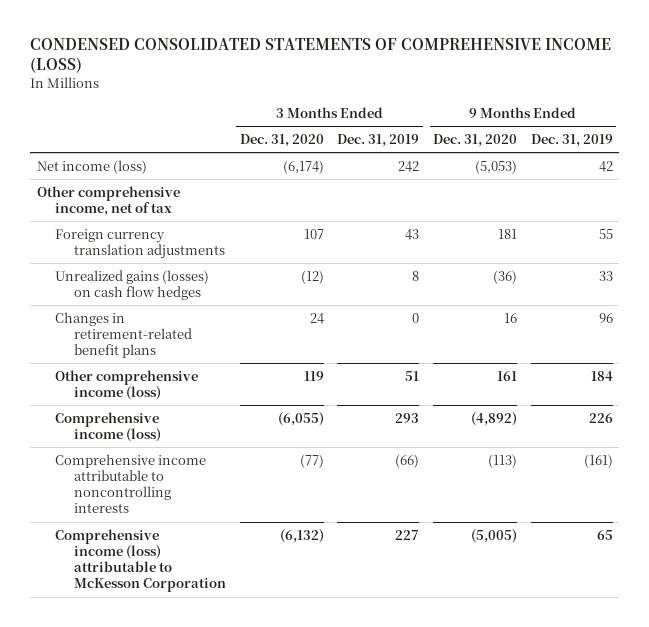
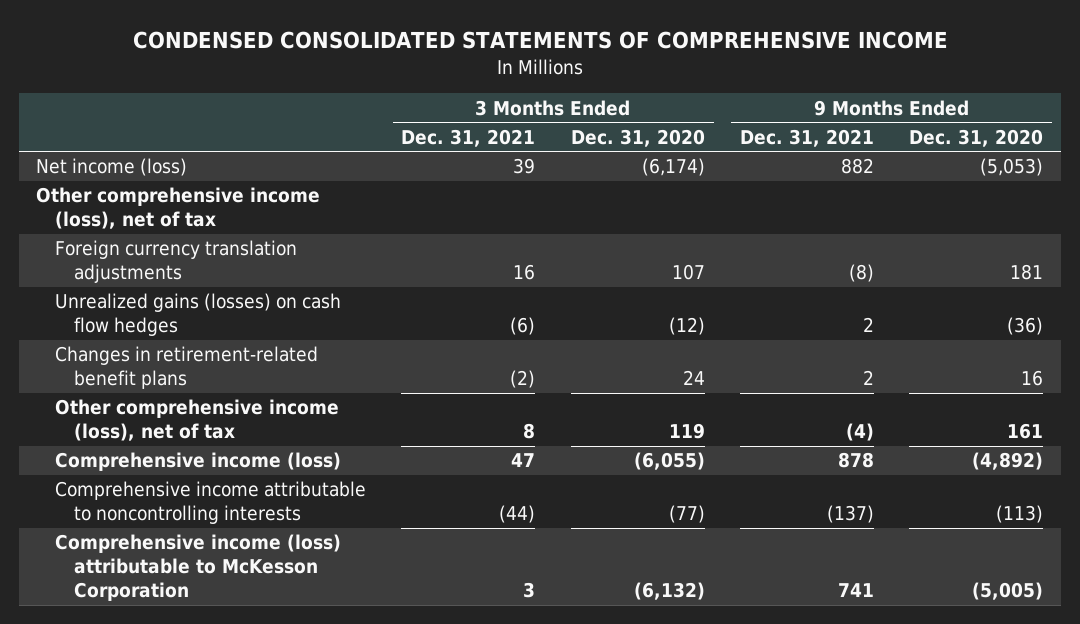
- CONDENSED CONSOLIDATED STATEMENTS OF COMPREHENSIVE INCOME (LOSS)
+ CONDENSED CONSOLIDATED STATEMENTS OF COMPREHENSIVE INCOME
- | 3 Months Ended Dec. 31, 2020 | 3 Months Ended Dec. 31, 2019 | 9 Months Ended Dec. 31, 2020 | 9 Months Ended Dec. 31, 2019
+ | 3 Months Ended Dec. 31, 2021 | 3 Months Ended Dec. 31, 2020 | 9 Months Ended Dec. 31, 2021 | 9 Months Ended Dec. 31, 2020
- Other comprehensive income, net of tax
+ Other comprehensive income (loss), net of tax
- Other comprehensive income (loss) | 119 | 51 | 161 | 184
+ Other comprehensive income (loss), net of tax | 8 | 119 | (4) | 161

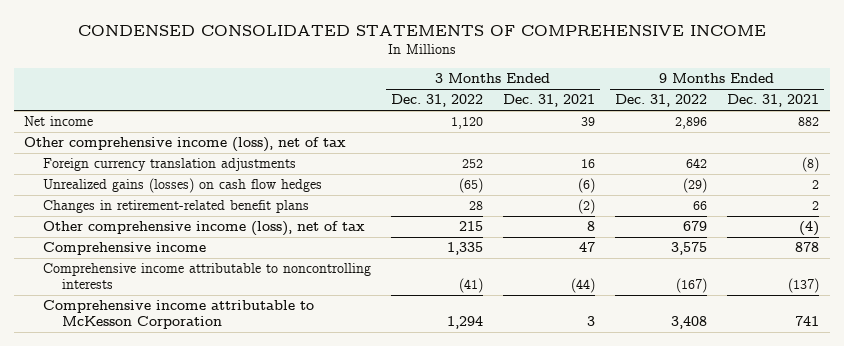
- | 3 Months Ended Dec. 31, 2021 | 3 Months Ended Dec. 31, 2020 | 9 Months Ended Dec. 31, 2021 | 9 Months Ended Dec. 31, 2020
+ | 3 Months Ended Dec. 31, 2022 | 3 Months Ended Dec. 31, 2021 | 9 Months Ended Dec. 31, 2022 | 9 Months Ended Dec. 31, 2021
- Net income (loss) | 39 | (6,174) | 882 | (5,053)
+ Net income | 1,120 | 39 | 2,896 | 882
- Comprehensive income (loss) | 47 | (6,055) | 878 | (4,892)
+ Comprehensive income | 1,335 | 47 | 3,575 | 878
- Comprehensive income (loss) attributable to McKesson Corporation | 3 | (6,132) | 741 | (5,005)
+ Comprehensive income attributable to McKesson Corporation | 1,294 | 3 | 3,408 | 741

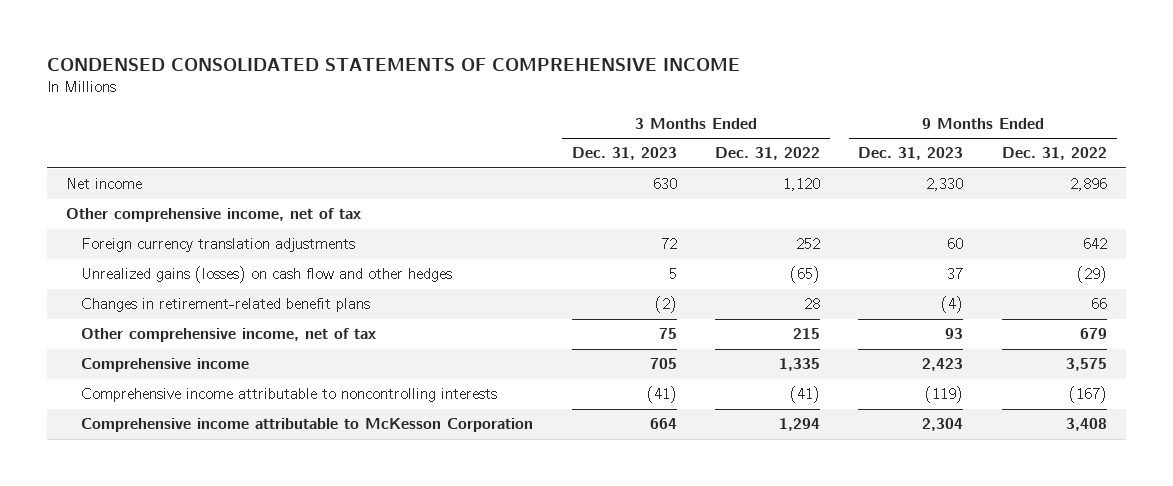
- | 3 Months Ended Dec. 31, 2022 | 3 Months Ended Dec. 31, 2021 | 9 Months Ended Dec. 31, 2022 | 9 Months Ended Dec. 31, 2021
+ | 3 Months Ended Dec. 31, 2023 | 3 Months Ended Dec. 31, 2022 | 9 Months Ended Dec. 31, 2023 | 9 Months Ended Dec. 31, 2022
- Other comprehensive income (loss), net of tax
+ Other comprehensive income, net of tax
- Unrealized gains (losses) on cash flow hedges | (65) | (6) | (29) | 2
+ Unrealized gains (losses) on cash flow and other hedges | 5 | (65) | 37 | (29)
- Other comprehensive income (loss), net of tax | 215 | 8 | 679 | (4)
+ Other comprehensive income, net of tax | 75 | 215 | 93 | 679

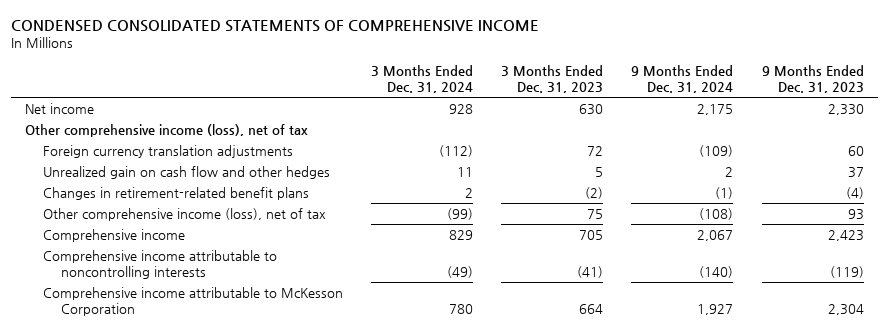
- | 3 Months Ended Dec. 31, 2023 | 3 Months Ended Dec. 31, 2022 | 9 Months Ended Dec. 31, 2023 | 9 Months Ended Dec. 31, 2022
+ | 3 Months Ended Dec. 31, 2024 | 3 Months Ended Dec. 31, 2023 | 9 Months Ended Dec. 31, 2024 | 9 Months Ended Dec. 31, 2023
- Other comprehensive income, net of tax
+ Other comprehensive income (loss), net of tax
- Unrealized gains (losses) on cash flow and other hedges | 5 | (65) | 37 | (29)
+ Unrealized gain on cash flow and other hedges | 11 | 5 | 2 | 37
- Other comprehensive income, net of tax | 75 | 215 | 93 | 679
+ Other comprehensive income (loss), net of tax | (99) | 75 | (108) | 93

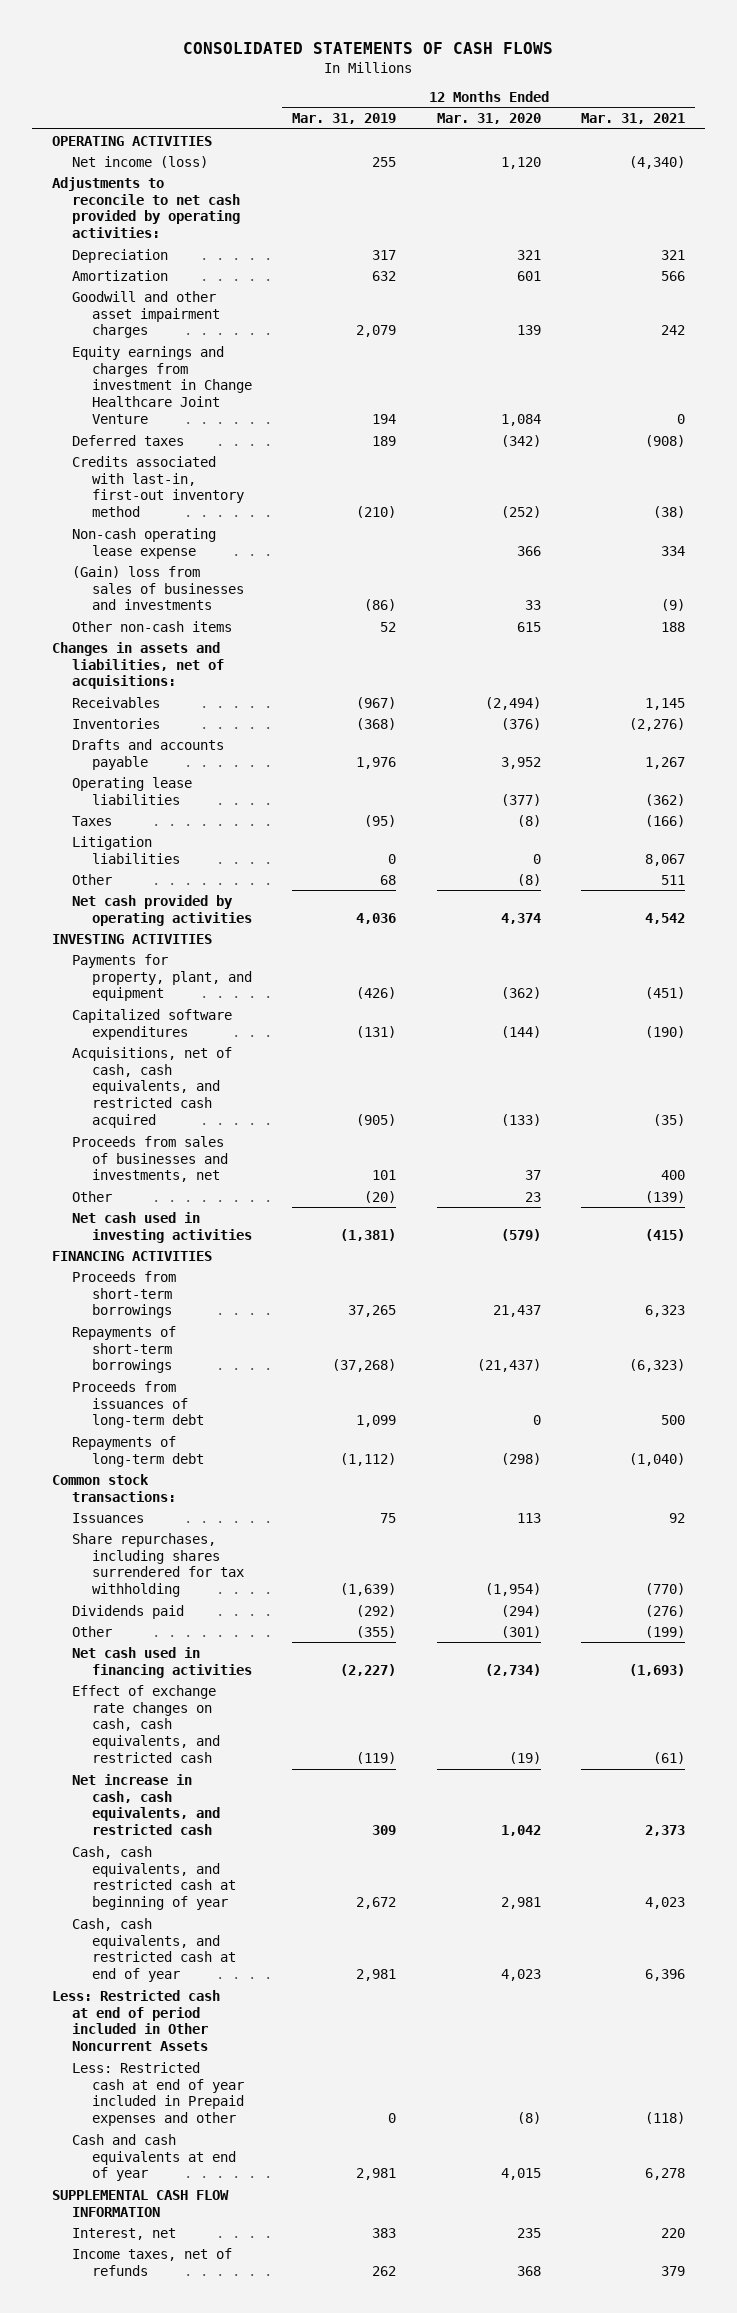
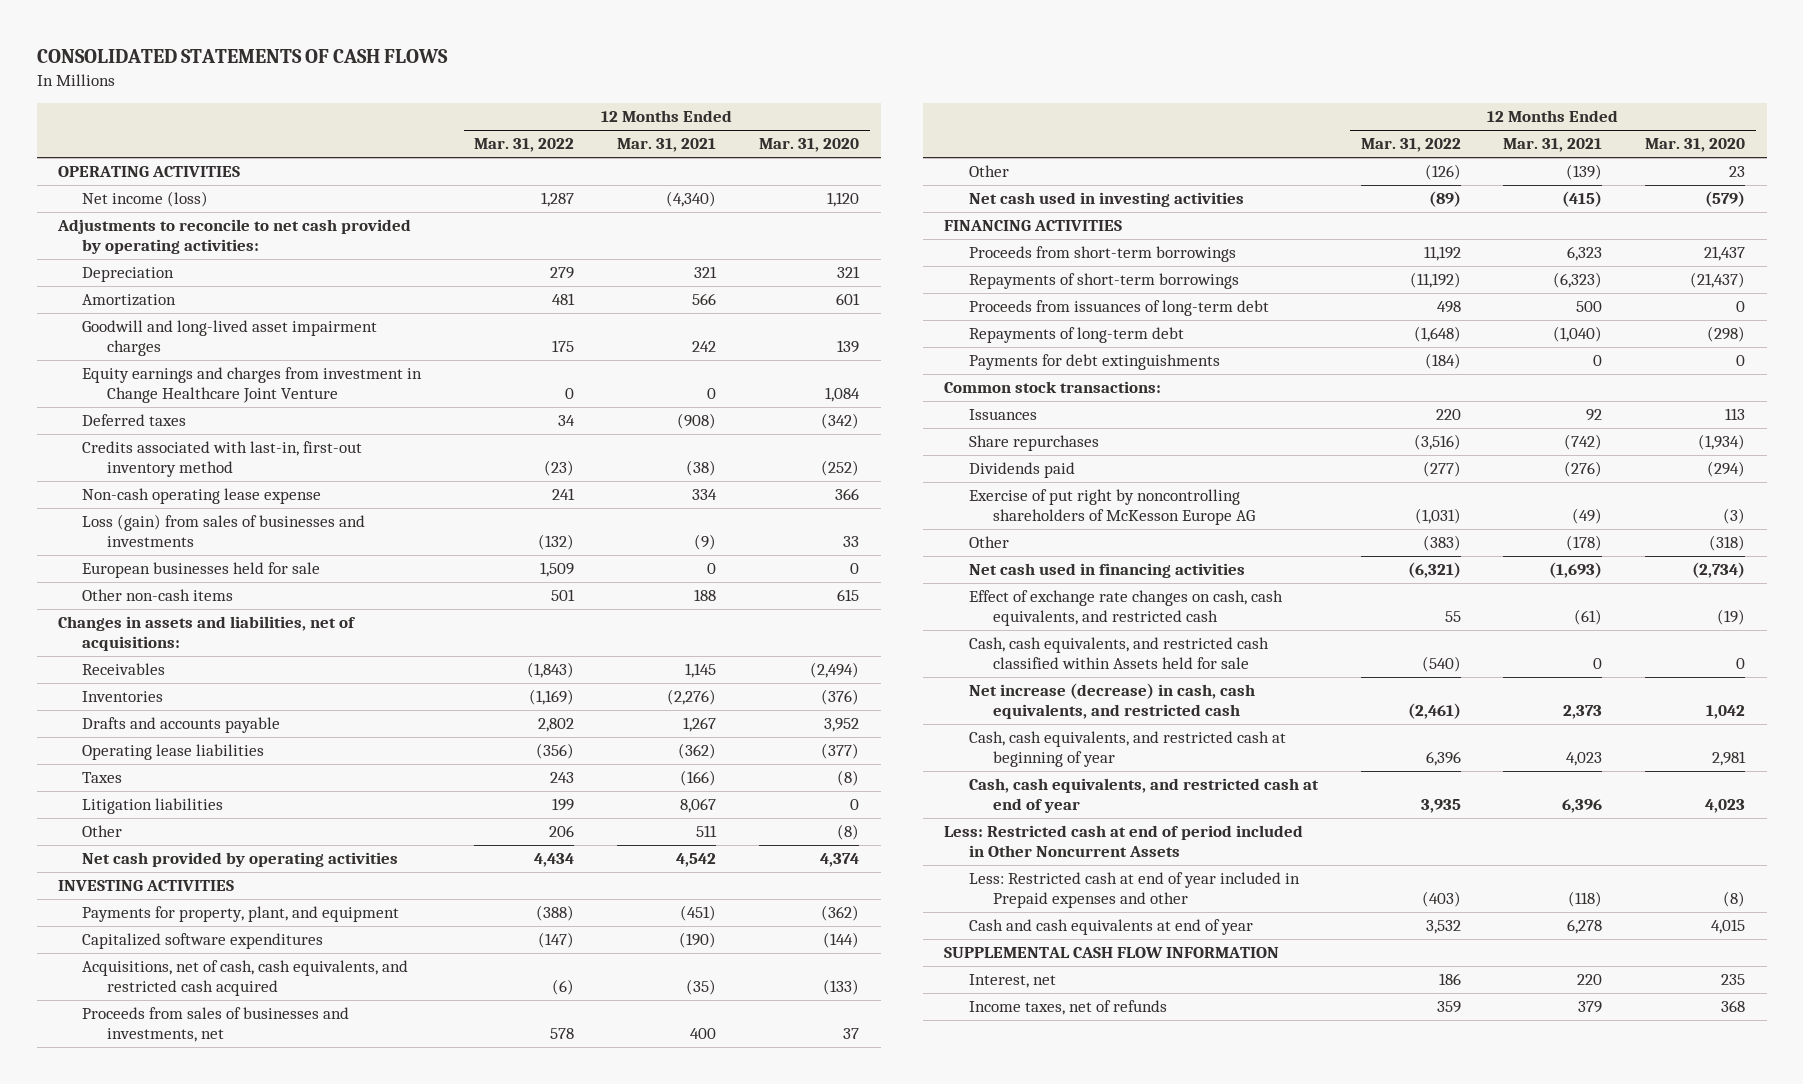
- | 12 Months Ended Mar. 31, 2019 | 12 Months Ended Mar. 31, 2020 | 12 Months Ended Mar. 31, 2021
+ | 12 Months Ended Mar. 31, 2022 | 12 Months Ended Mar. 31, 2021 | 12 Months Ended Mar. 31, 2020
- Goodwill and other asset impairment charges | 2,079 | 139 | 242
+ Goodwill and long-lived asset impairment charges | 175 | 242 | 139
- (Gain) loss from sales of businesses and investments | (86) | 33 | (9)
+ Loss (gain) from sales of businesses and investments | (132) | (9) | 33
+ European businesses held for sale | 1,509 | 0 | 0
+ Payments for debt extinguishments | (184) | 0 | 0
- Share repurchases, including shares surrendered for tax withholding | (1,639) | (1,954) | (770)
+ Share repurchases | (3,516) | (742) | (1,934)
- Other | (355) | (301) | (199)
+ Exercise of put right by noncontrolling shareholders of McKesson Europe AG | (1,031) | (49) | (3)
+ Other | (383) | (178) | (318)
- Net increase in cash, cash equivalents, and restricted cash | 309 | 1,042 | 2,373
+ Cash, cash equivalents, and restricted cash classified within Assets held for sale | (540) | 0 | 0
+ Net increase (decrease) in cash, cash equivalents, and restricted cash | (2,461) | 2,373 | 1,042

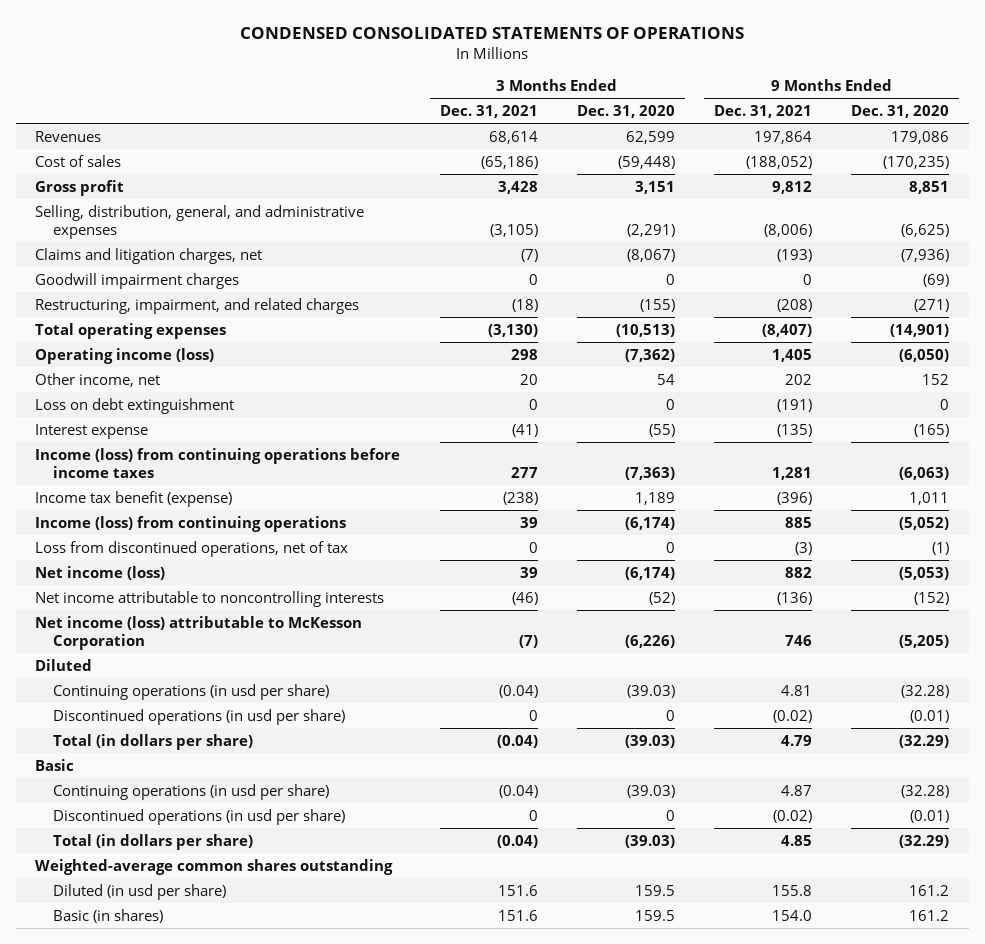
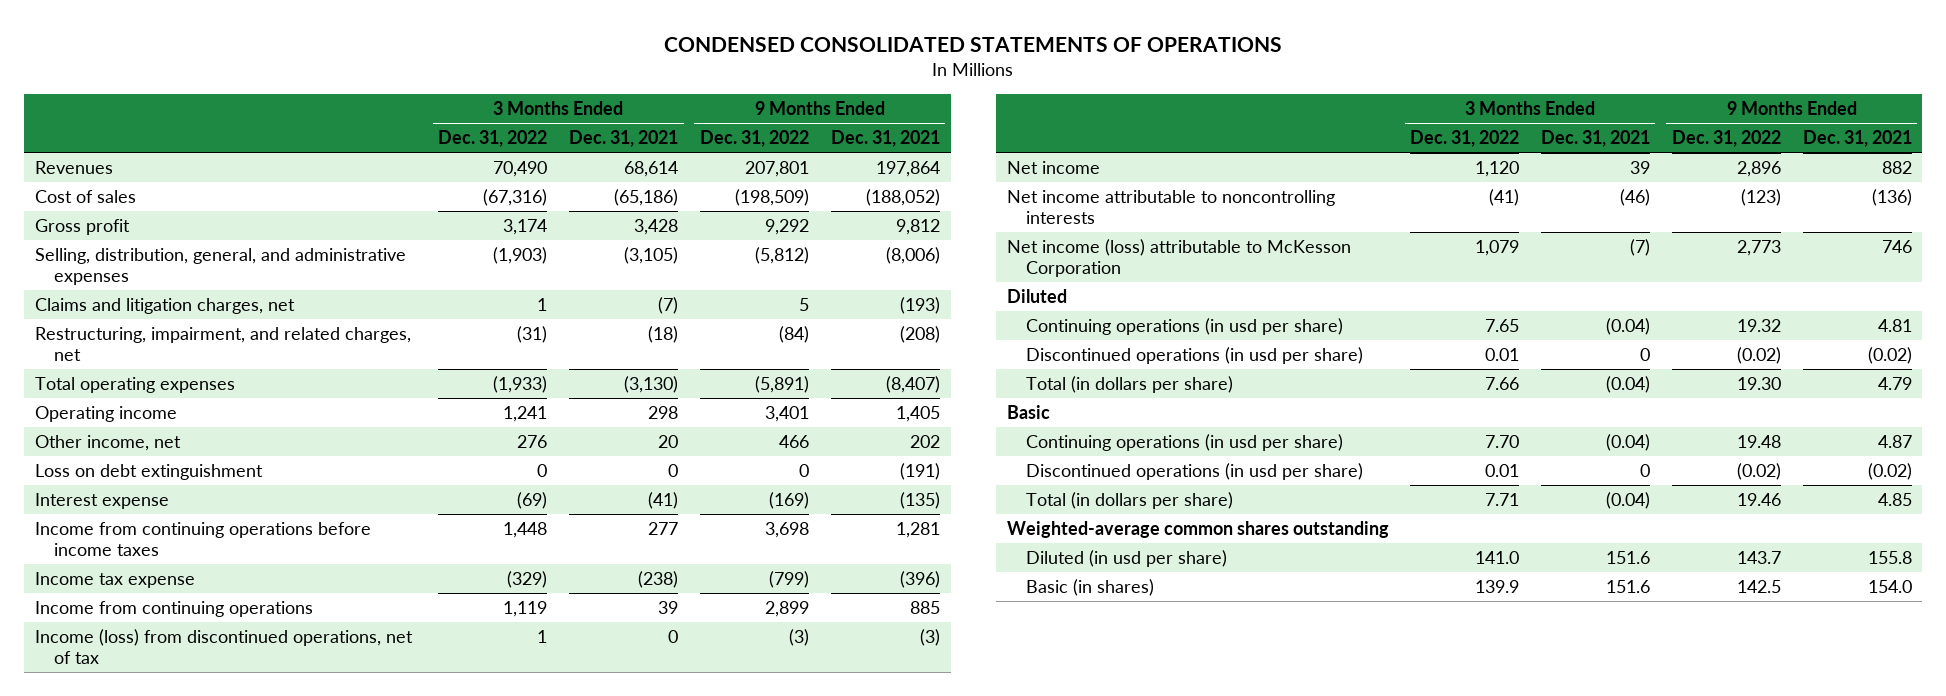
- | 3 Months Ended Dec. 31, 2021 | 3 Months Ended Dec. 31, 2020 | 9 Months Ended Dec. 31, 2021 | 9 Months Ended Dec. 31, 2020
+ | 3 Months Ended Dec. 31, 2022 | 3 Months Ended Dec. 31, 2021 | 9 Months Ended Dec. 31, 2022 | 9 Months Ended Dec. 31, 2021
- Goodwill impairment charges | 0 | 0 | 0 | (69)
- Restructuring, impairment, and related charges | (18) | (155) | (208) | (271)
+ Restructuring, impairment, and related charges, net | (31) | (18) | (84) | (208)
- Operating income (loss) | 298 | (7,362) | 1,405 | (6,050)
+ Operating income | 1,241 | 298 | 3,401 | 1,405
- Income (loss) from continuing operations before income taxes | 277 | (7,363) | 1,281 | (6,063)
- Income tax benefit (expense) | (238) | 1,189 | (396) | 1,011
- Income (loss) from continuing operations | 39 | (6,174) | 885 | (5,052)
- Loss from discontinued operations, net of tax | 0 | 0 | (3) | (1)
- Net income (loss) | 39 | (6,174) | 882 | (5,053)
+ Income from continuing operations before income taxes | 1,448 | 277 | 3,698 | 1,281
+ Income tax expense | (329) | (238) | (799) | (396)
+ Income from continuing operations | 1,119 | 39 | 2,899 | 885
+ Income (loss) from discontinued operations, net of tax | 1 | 0 | (3) | (3)
+ Net income | 1,120 | 39 | 2,896 | 882

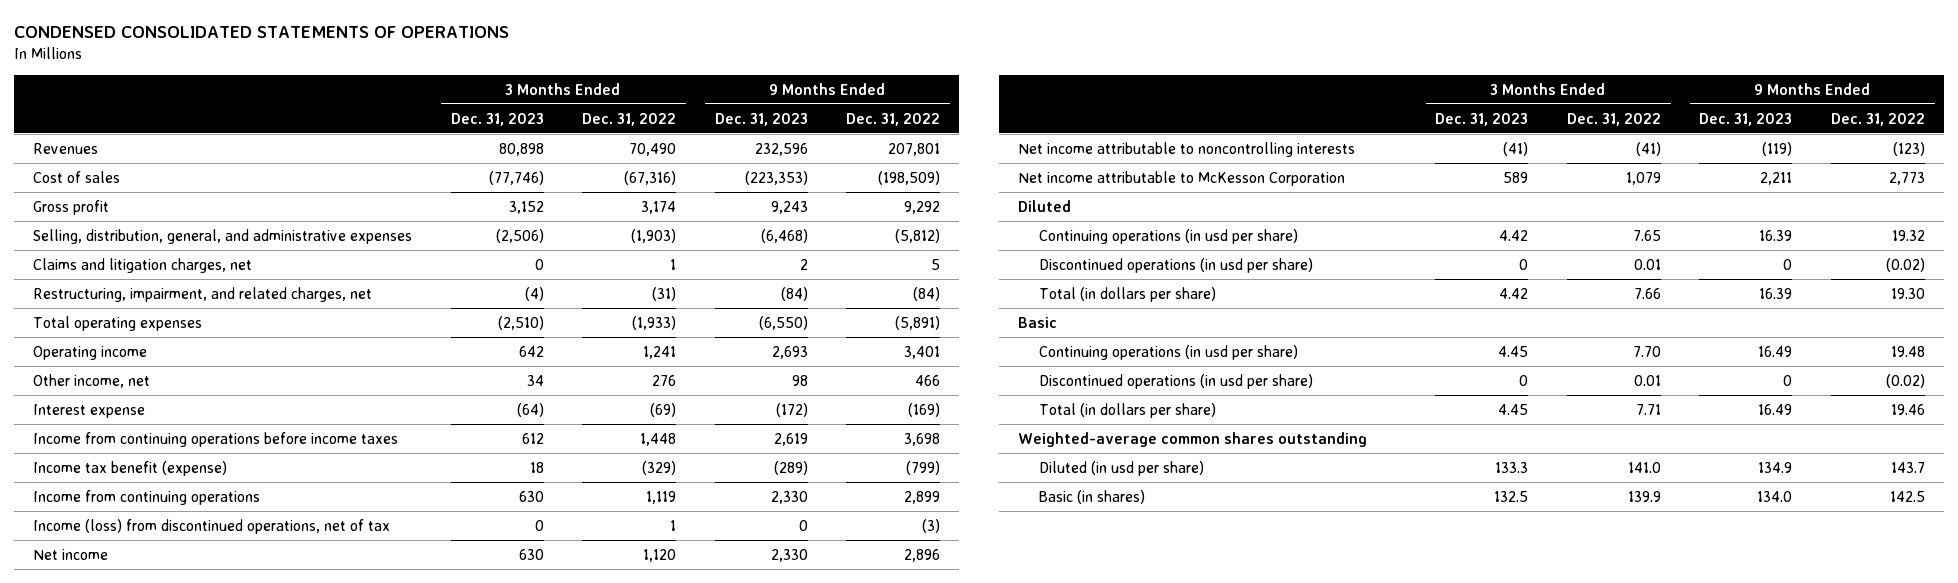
- | 3 Months Ended Dec. 31, 2022 | 3 Months Ended Dec. 31, 2021 | 9 Months Ended Dec. 31, 2022 | 9 Months Ended Dec. 31, 2021
+ | 3 Months Ended Dec. 31, 2023 | 3 Months Ended Dec. 31, 2022 | 9 Months Ended Dec. 31, 2023 | 9 Months Ended Dec. 31, 2022
- Loss on debt extinguishment | 0 | 0 | 0 | (191)
- Income tax expense | (329) | (238) | (799) | (396)
+ Income tax benefit (expense) | 18 | (329) | (289) | (799)
- Net income (loss) attributable to McKesson Corporation | 1,079 | (7) | 2,773 | 746
+ Net income attributable to McKesson Corporation | 589 | 1,079 | 2,211 | 2,773

